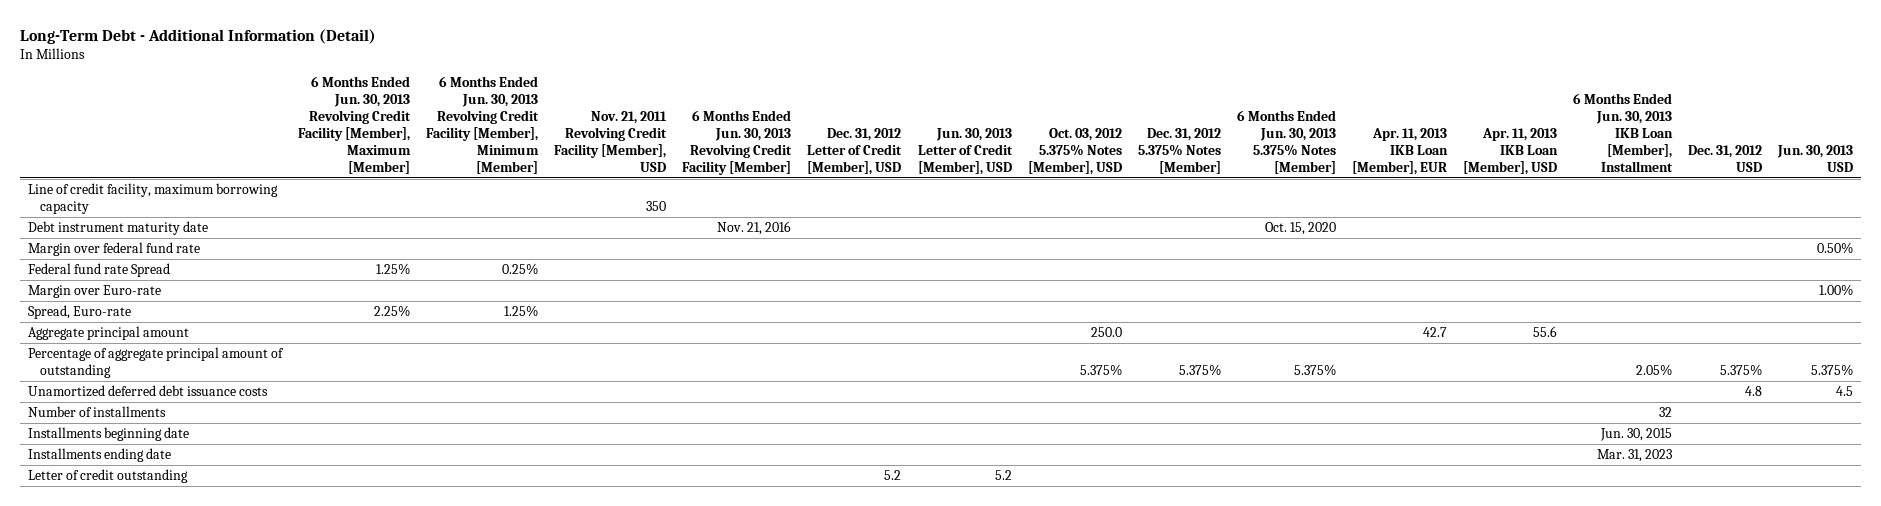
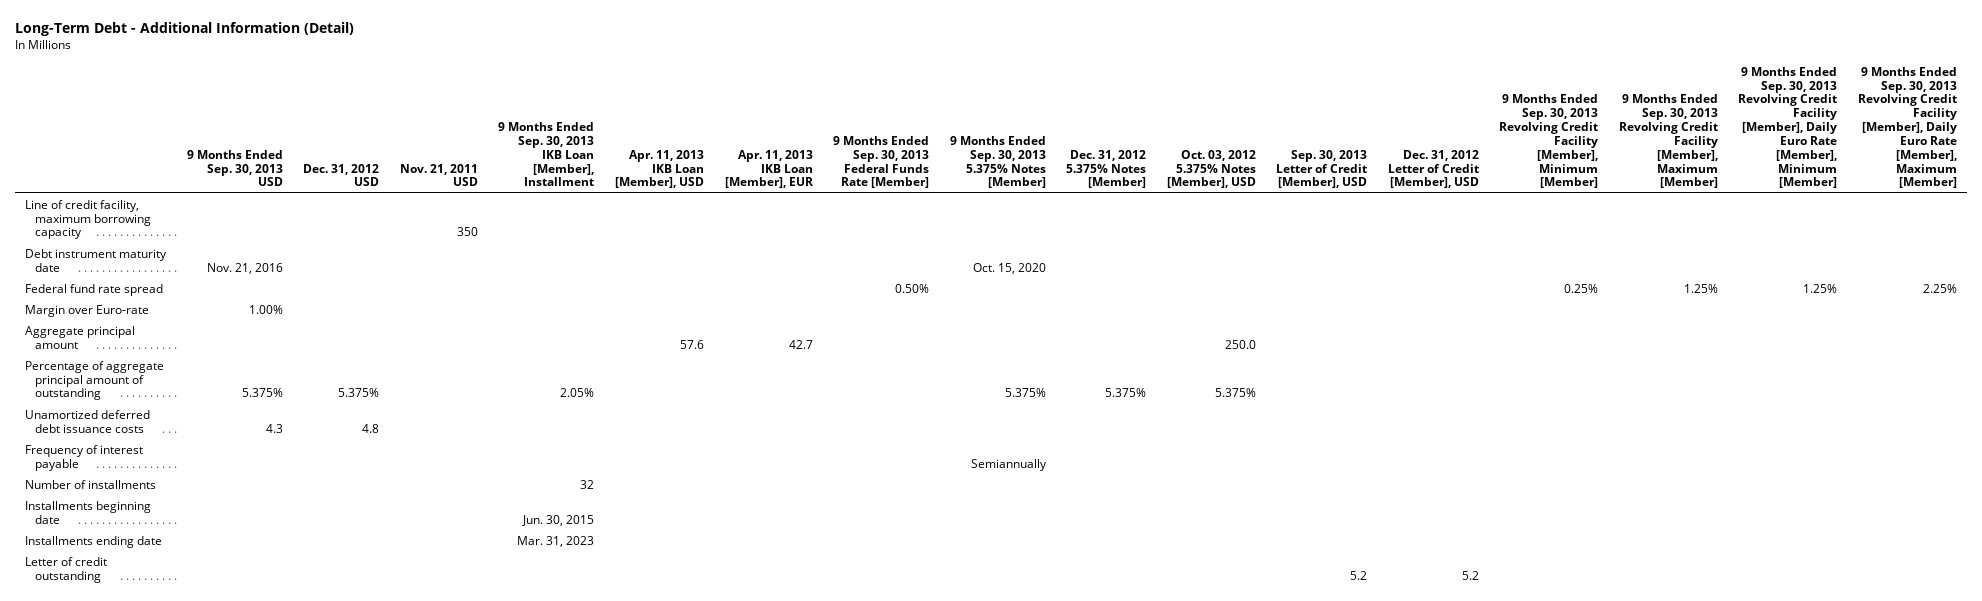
- | 6 Months Ended Jun. 30, 2013 Revolving Credit Facility [Member], Maximum [Member] | 6 Months Ended Jun. 30, 2013 Revolving Credit Facility [Member], Minimum [Member] | Nov. 21, 2011 Revolving Credit Facility [Member], USD | 6 Months Ended Jun. 30, 2013 Revolving Credit Facility [Member] | Dec. 31, 2012 Letter of Credit [Member], USD | Jun. 30, 2013 Letter of Credit [Member], USD | Oct. 03, 2012 5.375% Notes [Member], USD | Dec. 31, 2012 5.375% Notes [Member] | 6 Months Ended Jun. 30, 2013 5.375% Notes [Member] | Apr. 11, 2013 IKB Loan [Member], EUR | Apr. 11, 2013 IKB Loan [Member], USD | 6 Months Ended Jun. 30, 2013 IKB Loan [Member], Installment | Dec. 31, 2012 USD | Jun. 30, 2013 USD
+ | 9 Months Ended Sep. 30, 2013 USD | Dec. 31, 2012 USD | Nov. 21, 2011 USD | 9 Months Ended Sep. 30, 2013 IKB Loan [Member], Installment | Apr. 11, 2013 IKB Loan [Member], USD | Apr. 11, 2013 IKB Loan [Member], EUR | 9 Months Ended Sep. 30, 2013 Federal Funds Rate [Member] | 9 Months Ended Sep. 30, 2013 5.375% Notes [Member] | Dec. 31, 2012 5.375% Notes [Member] | Oct. 03, 2012 5.375% Notes [Member], USD | Sep. 30, 2013 Letter of Credit [Member], USD | Dec. 31, 2012 Letter of Credit [Member], USD | 9 Months Ended Sep. 30, 2013 Revolving Credit Facility [Member], Minimum [Member] | 9 Months Ended Sep. 30, 2013 Revolving Credit Facility [Member], Maximum [Member] | 9 Months Ended Sep. 30, 2013 Revolving Credit Facility [Member], Daily Euro Rate [Member], Minimum [Member] | 9 Months Ended Sep. 30, 2013 Revolving Credit Facility [Member], Daily Euro Rate [Member], Maximum [Member]
- Margin over federal fund rate | | | | | | | | | | | | | | 0.50%
- Federal fund rate Spread | 1.25% | 0.25% | | | | | | | | | | | |
+ Federal fund rate spread | | | | | | | 0.50% | | | | | | 0.25% | 1.25% | 1.25% | 2.25%
- Spread, Euro-rate | 2.25% | 1.25% | | | | | | | | | | | |
- Aggregate principal amount | | | | | | | 250.0 | | | 42.7 | 55.6 | | |
+ Aggregate principal amount | | | | | 57.6 | 42.7 | | | | 250.0 | | | | | |
+ Frequency of interest payable | | | | | | | | Semiannually | | | | | | | |

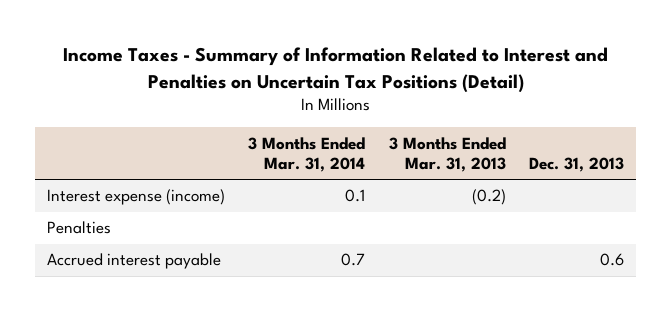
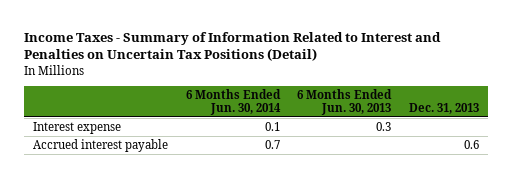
- | 3 Months Ended Mar. 31, 2014 | 3 Months Ended Mar. 31, 2013 | Dec. 31, 2013
+ | 6 Months Ended Jun. 30, 2014 | 6 Months Ended Jun. 30, 2013 | Dec. 31, 2013
- Interest expense (income) | 0.1 | (0.2) |
- Penalties
+ Interest expense | 0.1 | 0.3 |

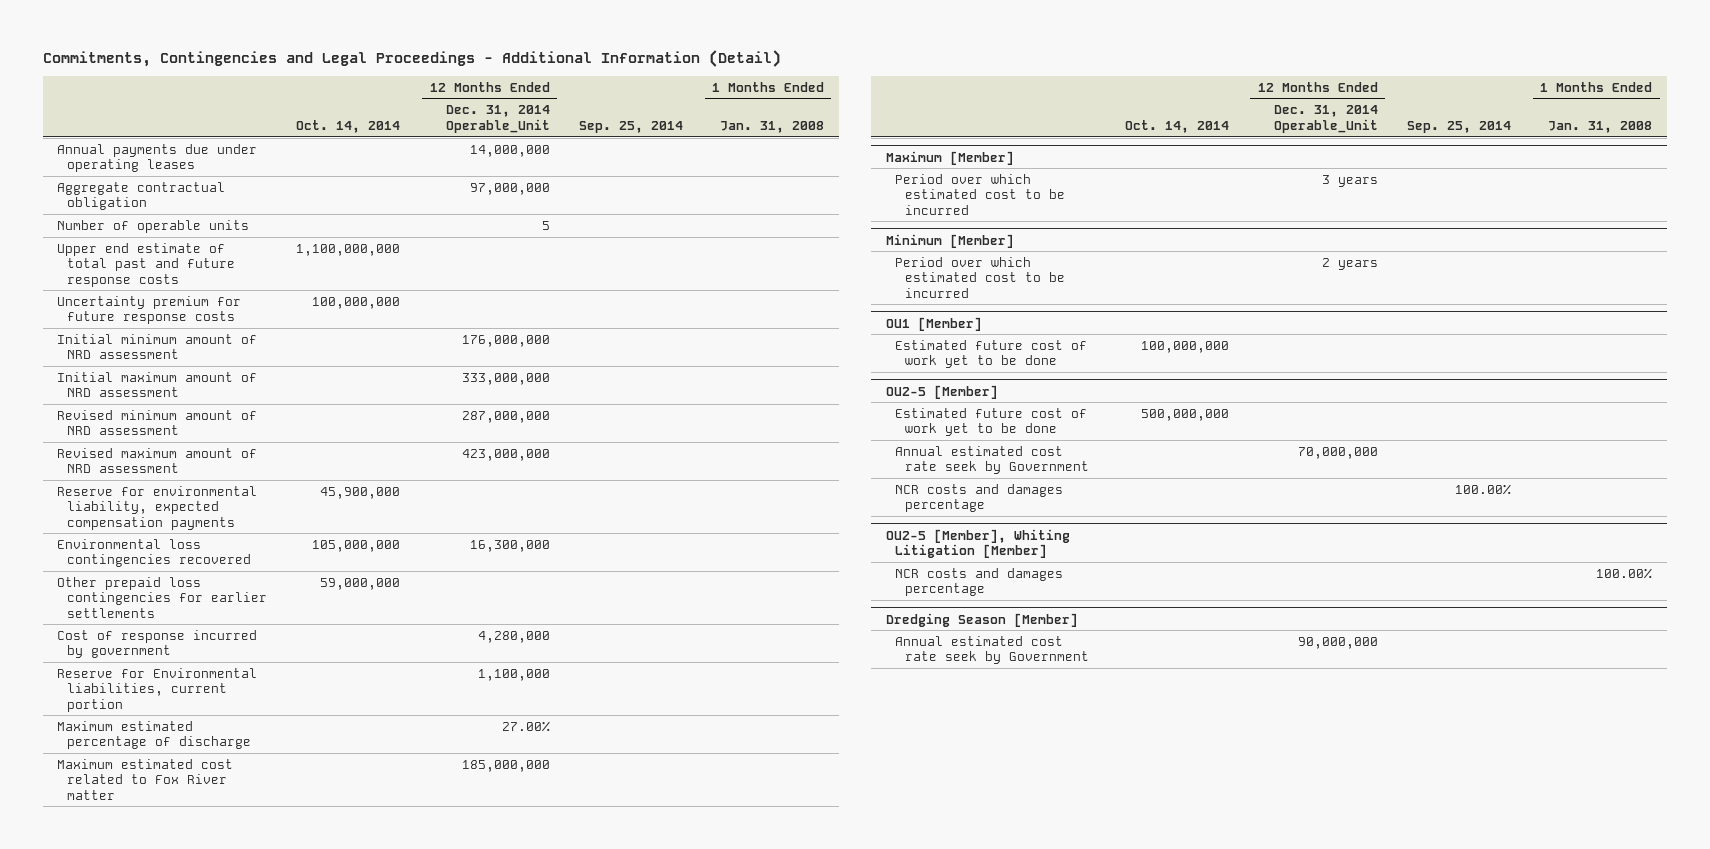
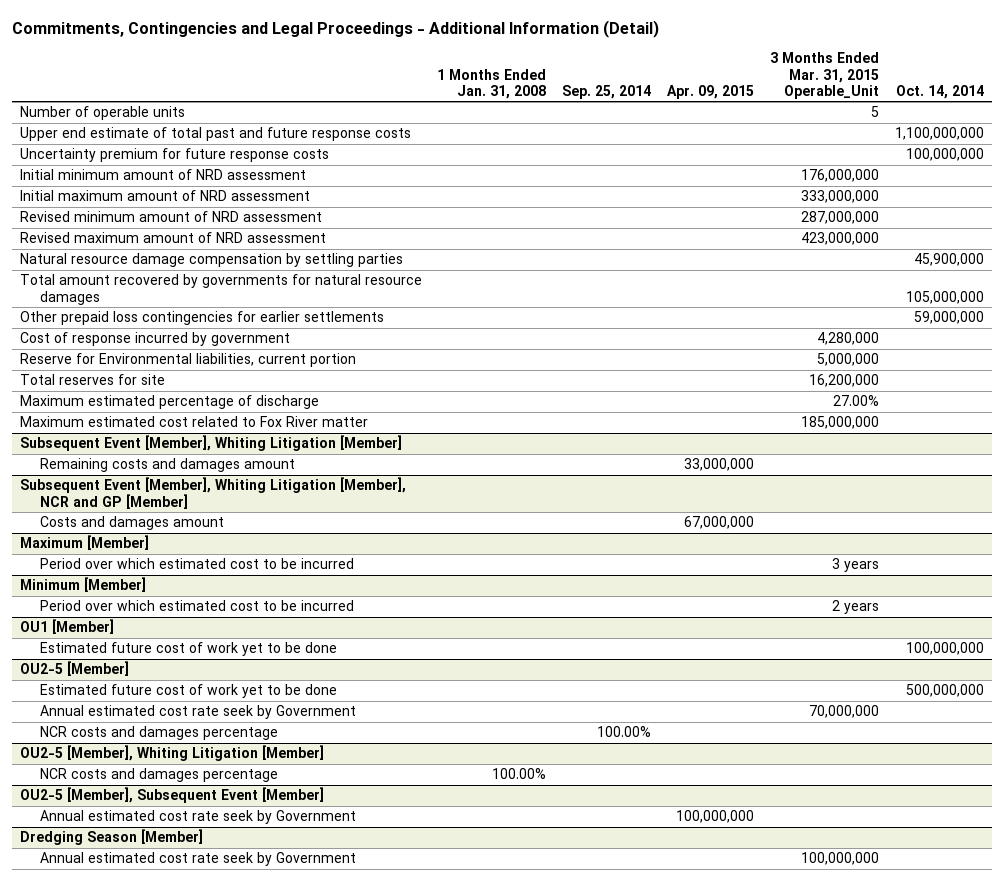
- | Oct. 14, 2014 | 12 Months Ended Dec. 31, 2014 Operable_Unit | Sep. 25, 2014 | 1 Months Ended Jan. 31, 2008
+ | 1 Months Ended Jan. 31, 2008 | Sep. 25, 2014 | Apr. 09, 2015 | 3 Months Ended Mar. 31, 2015 Operable_Unit | Oct. 14, 2014
- Annual payments due under operating leases | | 14,000,000 | |
- Aggregate contractual obligation | | 97,000,000 | |
- Reserve for environmental liability, expected compensation payments | 45,900,000 | | |
- Environmental loss contingencies recovered | 105,000,000 | 16,300,000 | |
+ Natural resource damage compensation by settling parties | | | | | 45,900,000
+ Total amount recovered by governments for natural resource damages | | | | | 105,000,000
+ Total reserves for site | | | | 16,200,000 |
+ Subsequent Event [Member], Whiting Litigation [Member]
+ Remaining costs and damages amount | | | 33,000,000 | |
+ Subsequent Event [Member], Whiting Litigation [Member], NCR and GP [Member]
+ Costs and damages amount | | | 67,000,000 | |
+ OU2-5 [Member], Subsequent Event [Member]
+ Annual estimated cost rate seek by Government | | | 100,000,000 | |

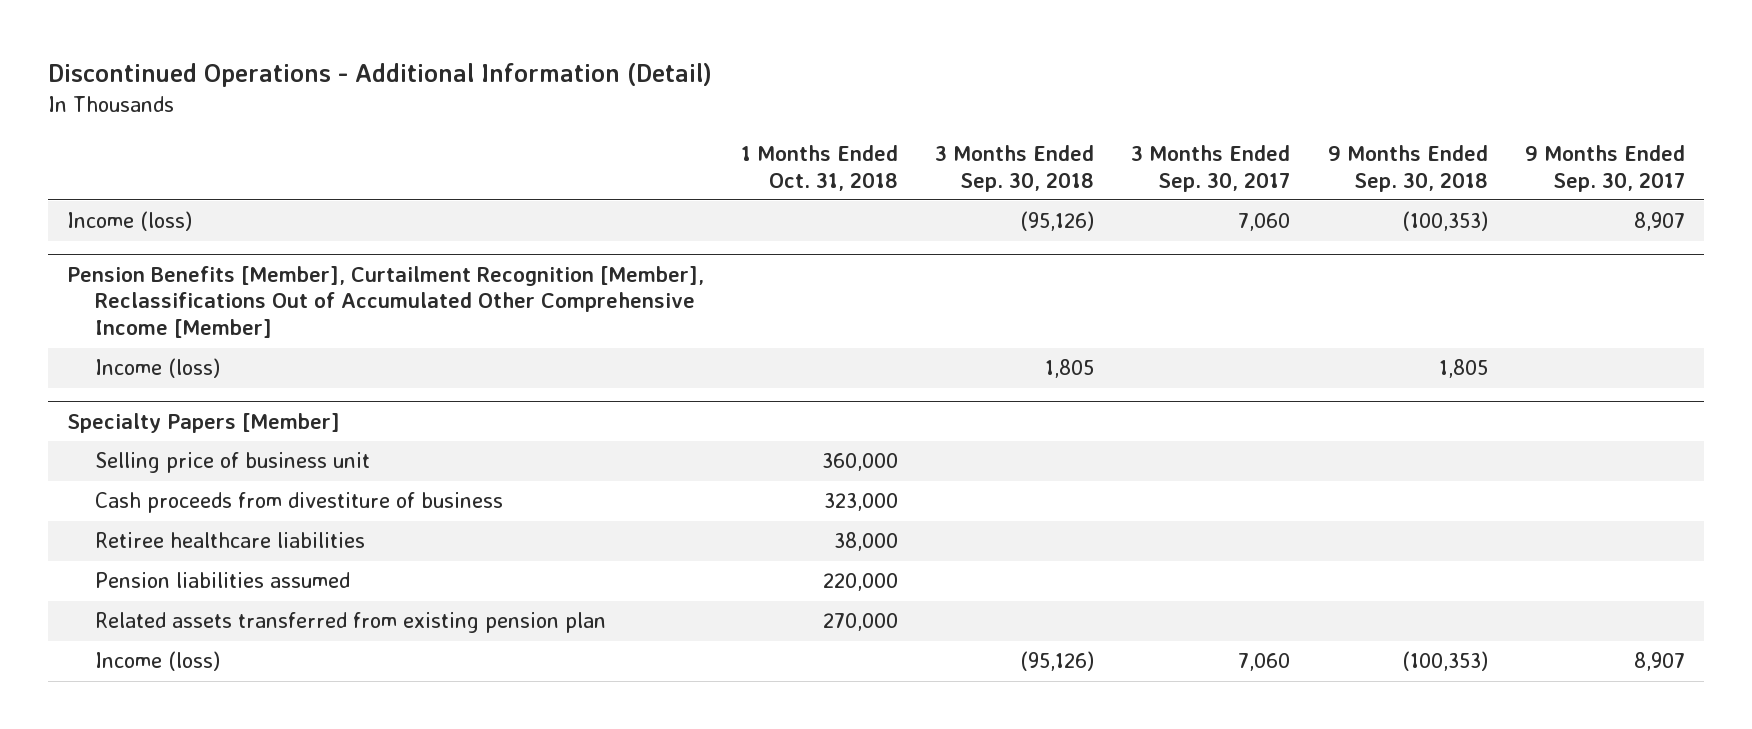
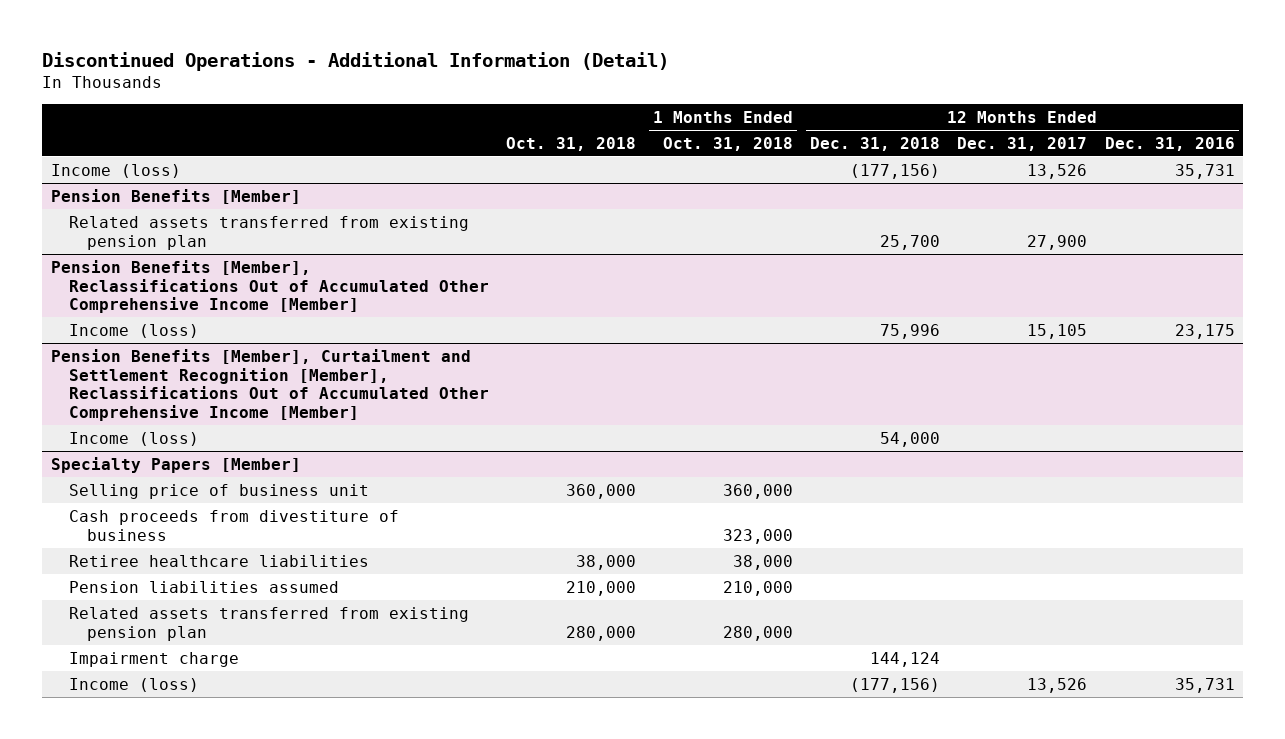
- | 1 Months Ended Oct. 31, 2018 | 3 Months Ended Sep. 30, 2018 | 3 Months Ended Sep. 30, 2017 | 9 Months Ended Sep. 30, 2018 | 9 Months Ended Sep. 30, 2017
+ | Oct. 31, 2018 | 1 Months Ended Oct. 31, 2018 | 12 Months Ended Dec. 31, 2018 | 12 Months Ended Dec. 31, 2017 | 12 Months Ended Dec. 31, 2016
- Pension Benefits [Member], Curtailment Recognition [Member], Reclassifications Out of Accumulated Other Comprehensive Income [Member]
+ Pension Benefits [Member]
+ Related assets transferred from existing pension plan | | | 25,700 | 27,900 |
+ Pension Benefits [Member], Reclassifications Out of Accumulated Other Comprehensive Income [Member]
+ Income (loss) | | | 75,996 | 15,105 | 23,175
+ Pension Benefits [Member], Curtailment and Settlement Recognition [Member], Reclassifications Out of Accumulated Other Comprehensive Income [Member]
@ Specialty Papers [Member]
- Pension liabilities assumed | 220,000 | | | |
- Related assets transferred from existing pension plan | 270,000 | | | |
+ Pension liabilities assumed | 210,000 | 210,000 | | |
+ Related assets transferred from existing pension plan | 280,000 | 280,000 | | |
+ Impairment charge | | | 144,124 | |

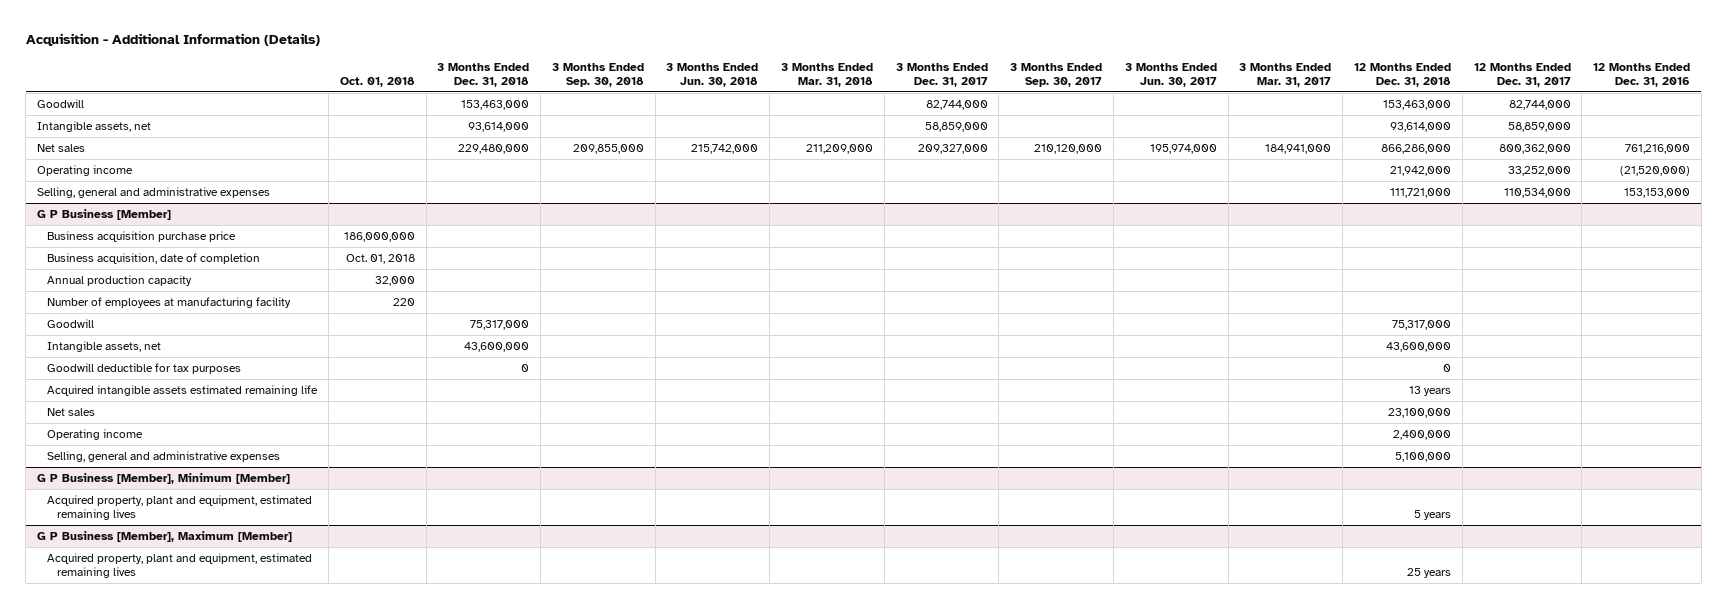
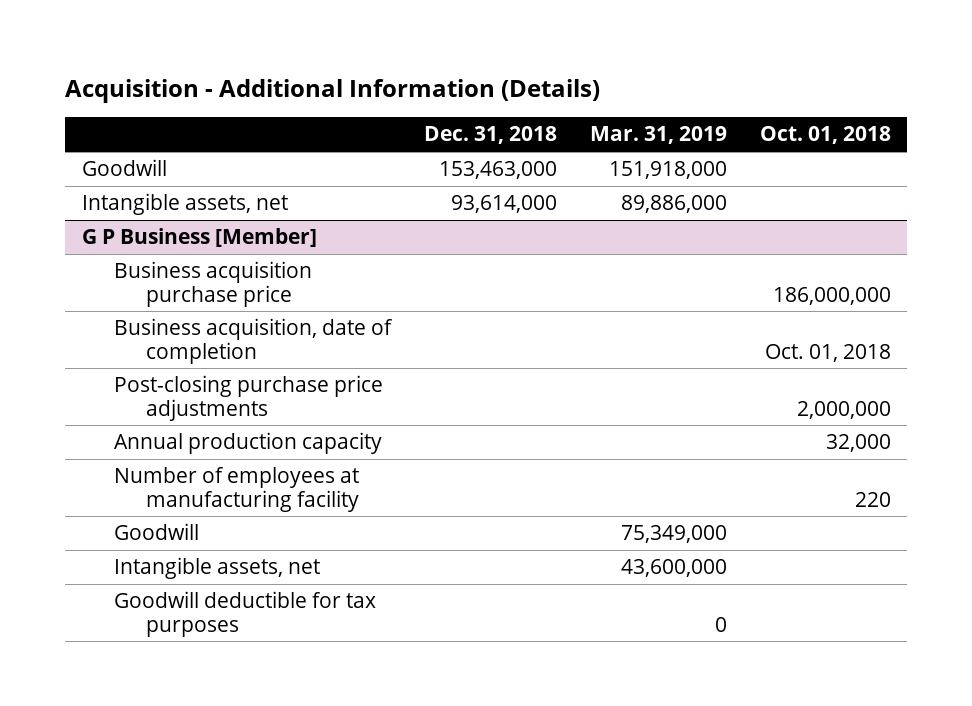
- | Oct. 01, 2018 | 3 Months Ended Dec. 31, 2018 | 3 Months Ended Sep. 30, 2018 | 3 Months Ended Jun. 30, 2018 | 3 Months Ended Mar. 31, 2018 | 3 Months Ended Dec. 31, 2017 | 3 Months Ended Sep. 30, 2017 | 3 Months Ended Jun. 30, 2017 | 3 Months Ended Mar. 31, 2017 | 12 Months Ended Dec. 31, 2018 | 12 Months Ended Dec. 31, 2017 | 12 Months Ended Dec. 31, 2016
+ | Dec. 31, 2018 | Mar. 31, 2019 | Oct. 01, 2018
- Net sales | | 229,480,000 | 209,855,000 | 215,742,000 | 211,209,000 | 209,327,000 | 210,120,000 | 195,974,000 | 184,941,000 | 866,286,000 | 800,362,000 | 761,216,000
- Operating income | | | | | | | | | | 21,942,000 | 33,252,000 | (21,520,000)
- Selling, general and administrative expenses | | | | | | | | | | 111,721,000 | 110,534,000 | 153,153,000
@ G P Business [Member]
+ Post-closing purchase price adjustments | | | 2,000,000
- Acquired intangible assets estimated remaining life | | | | | | | | | | 13 years | |
- Net sales | | | | | | | | | | 23,100,000 | |
- Operating income | | | | | | | | | | 2,400,000 | |
- Selling, general and administrative expenses | | | | | | | | | | 5,100,000 | |
- G P Business [Member], Minimum [Member]
- Acquired property, plant and equipment, estimated remaining lives | | | | | | | | | | 5 years | |
- G P Business [Member], Maximum [Member]
- Acquired property, plant and equipment, estimated remaining lives | | | | | | | | | | 25 years | |

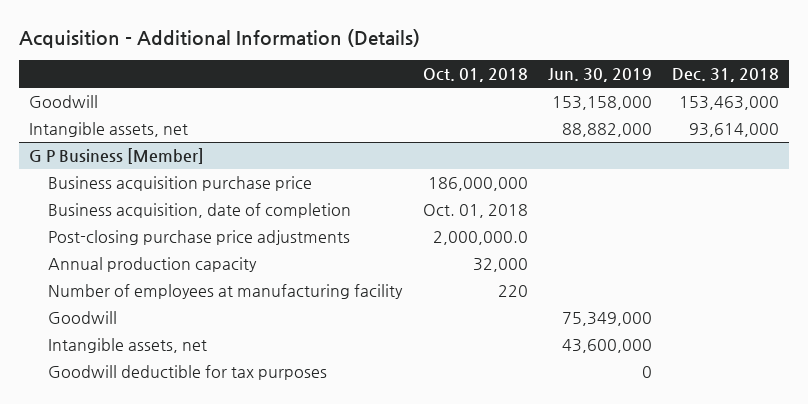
- | Dec. 31, 2018 | Mar. 31, 2019 | Oct. 01, 2018
+ | Oct. 01, 2018 | Jun. 30, 2019 | Dec. 31, 2018
@ G P Business [Member]
- Post-closing purchase price adjustments | | | 2,000,000
+ Post-closing purchase price adjustments | 2,000,000.0 | |

